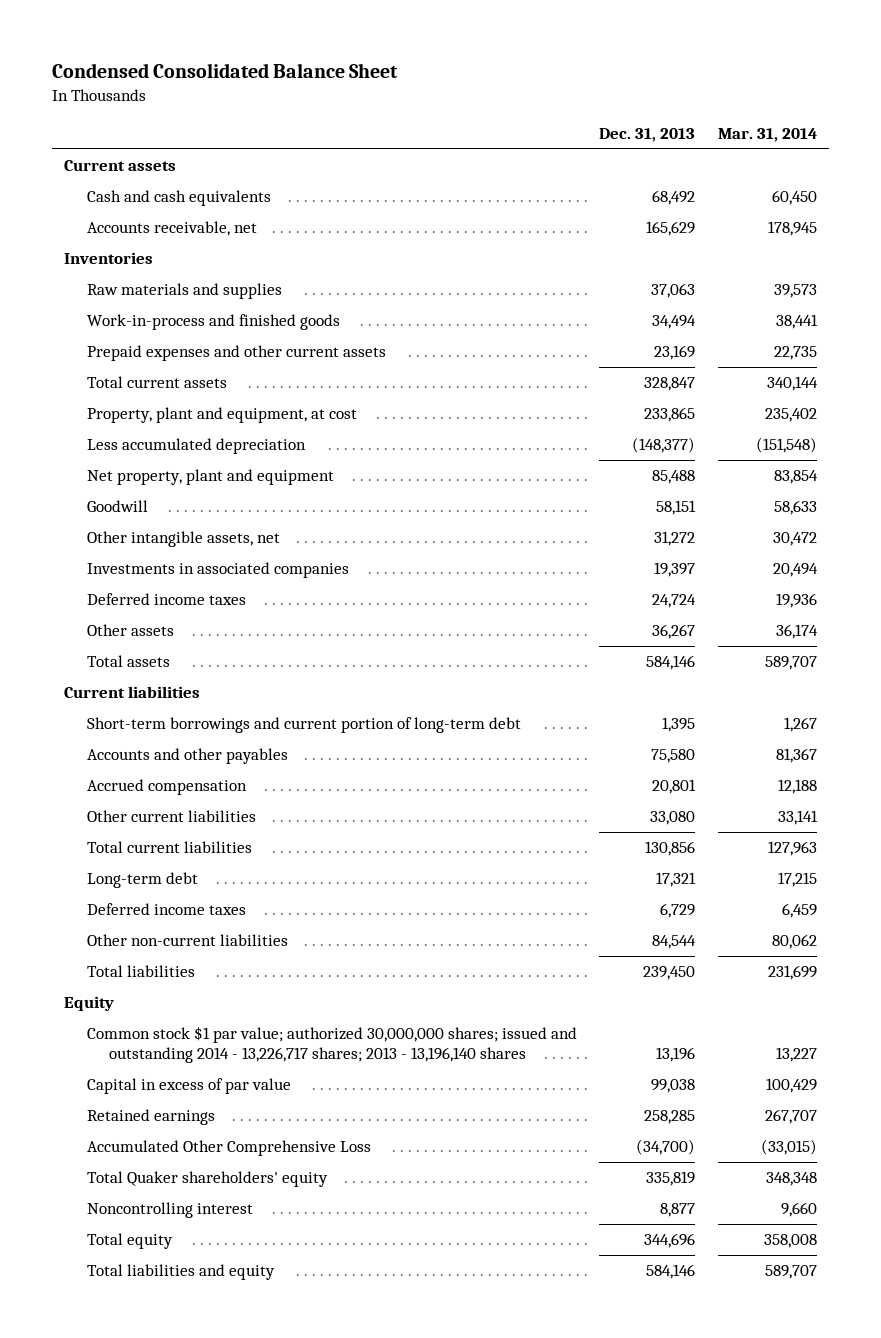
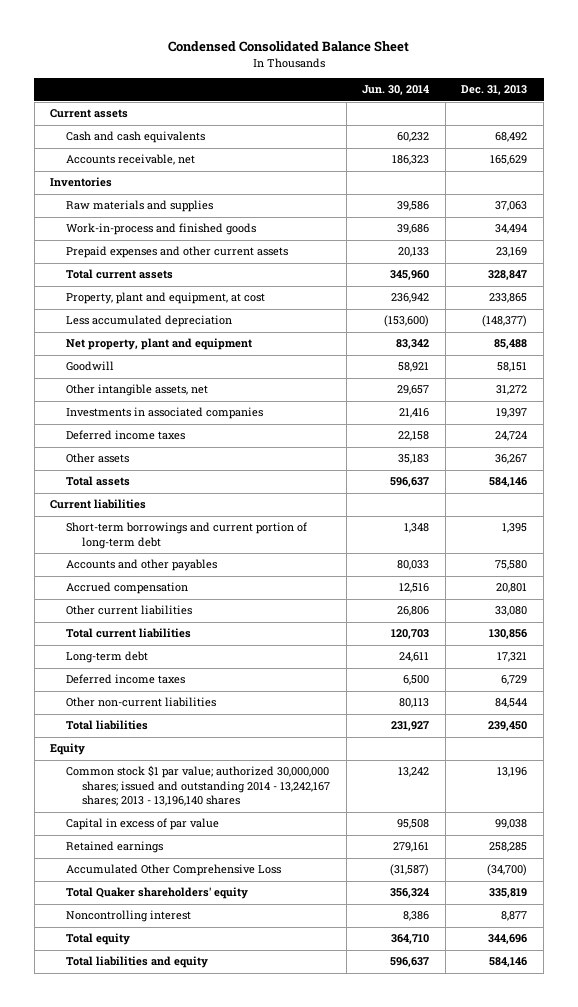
- | Dec. 31, 2013 | Mar. 31, 2014
+ | Jun. 30, 2014 | Dec. 31, 2013
- Common stock $1 par value; authorized 30,000,000 shares; issued and outstanding 2014 - 13,226,717 shares; 2013 - 13,196,140 shares | 13,196 | 13,227
+ Common stock $1 par value; authorized 30,000,000 shares; issued and outstanding 2014 - 13,242,167 shares; 2013 - 13,196,140 shares | 13,242 | 13,196

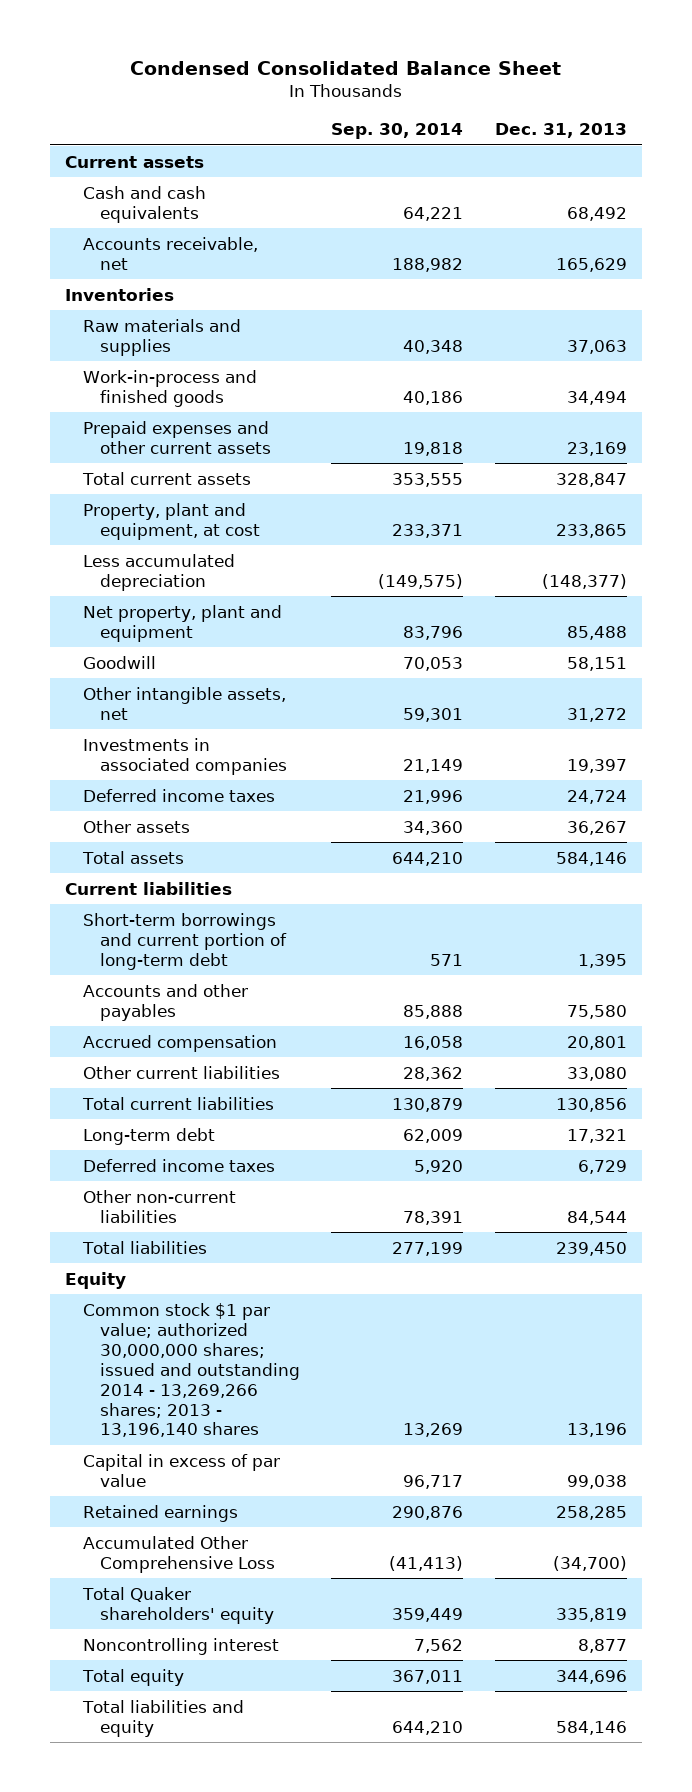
- | Jun. 30, 2014 | Dec. 31, 2013
+ | Sep. 30, 2014 | Dec. 31, 2013
- Common stock $1 par value; authorized 30,000,000 shares; issued and outstanding 2014 - 13,242,167 shares; 2013 - 13,196,140 shares | 13,242 | 13,196
+ Common stock $1 par value; authorized 30,000,000 shares; issued and outstanding 2014 - 13,269,266 shares; 2013 - 13,196,140 shares | 13,269 | 13,196

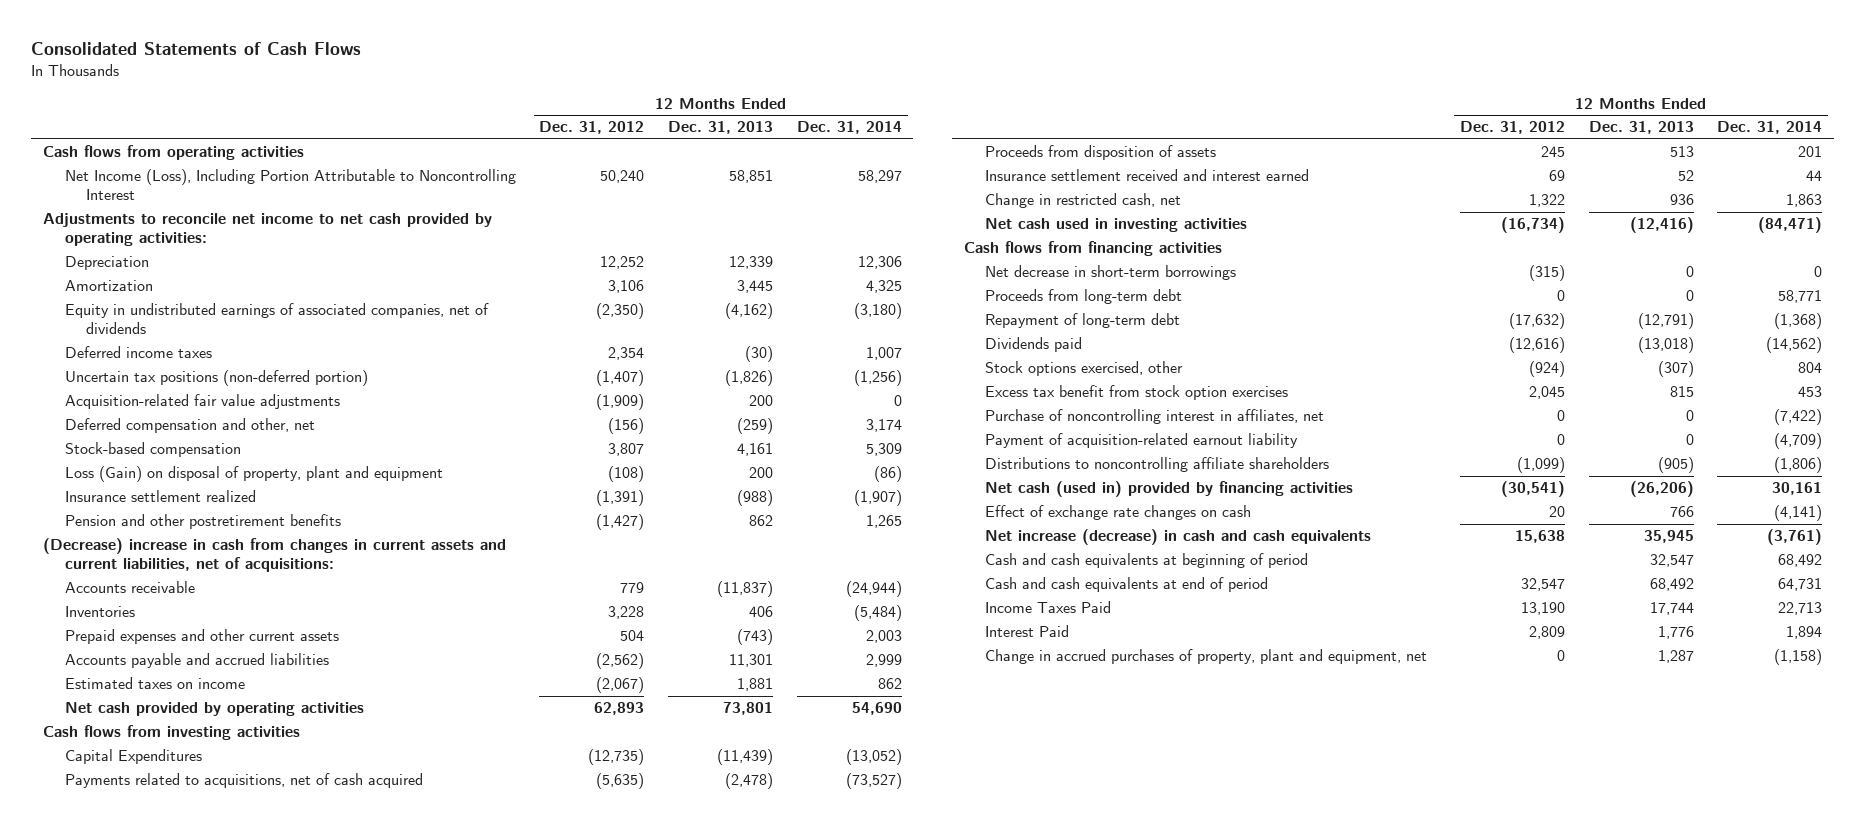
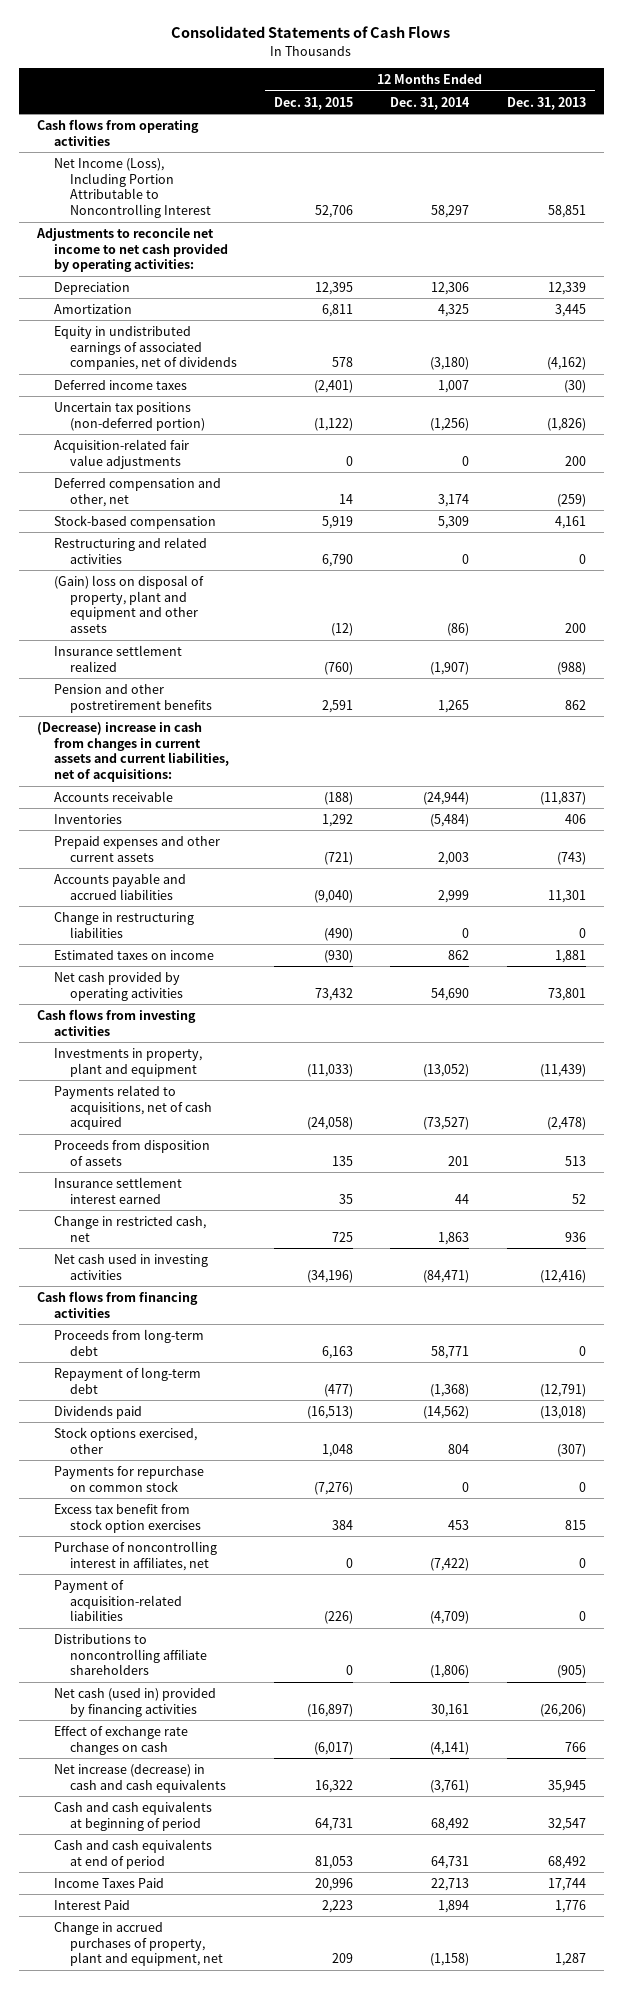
- | 12 Months Ended Dec. 31, 2012 | 12 Months Ended Dec. 31, 2013 | 12 Months Ended Dec. 31, 2014
+ | 12 Months Ended Dec. 31, 2015 | 12 Months Ended Dec. 31, 2014 | 12 Months Ended Dec. 31, 2013
- Loss (Gain) on disposal of property, plant and equipment | (108) | 200 | (86)
+ Restructuring and related activities | 6,790 | 0 | 0
+ (Gain) loss on disposal of property, plant and equipment and other assets | (12) | (86) | 200
+ Change in restructuring liabilities | (490) | 0 | 0
- Capital Expenditures | (12,735) | (11,439) | (13,052)
+ Investments in property, plant and equipment | (11,033) | (13,052) | (11,439)
- Insurance settlement received and interest earned | 69 | 52 | 44
+ Insurance settlement interest earned | 35 | 44 | 52
- Net decrease in short-term borrowings | (315) | 0 | 0
+ Payments for repurchase on common stock | (7,276) | 0 | 0
- Payment of acquisition-related earnout liability | 0 | 0 | (4,709)
+ Payment of acquisition-related liabilities | (226) | (4,709) | 0

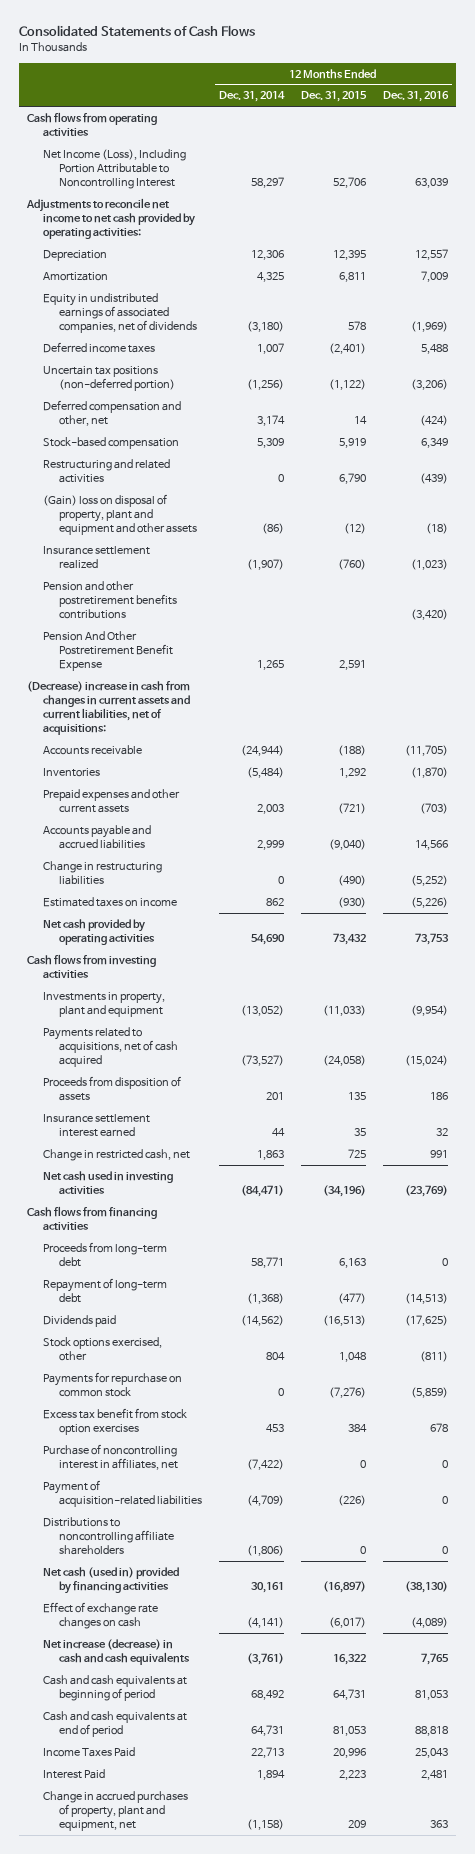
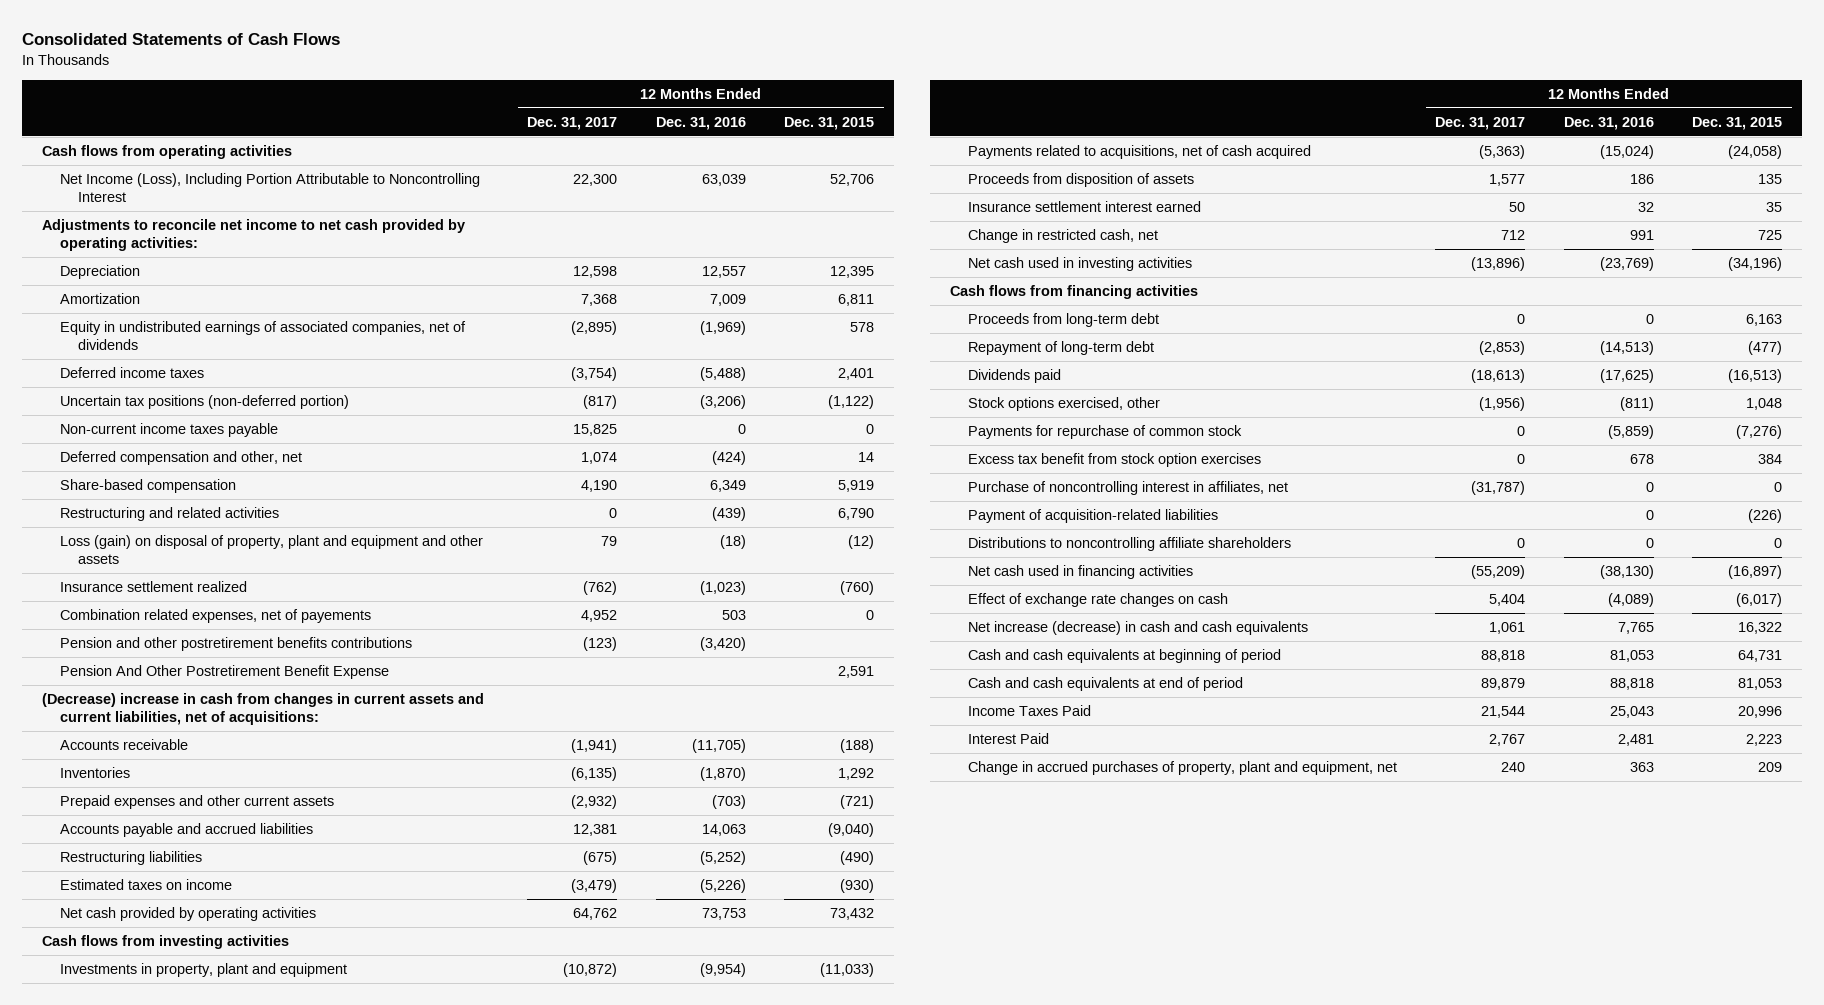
- | 12 Months Ended Dec. 31, 2014 | 12 Months Ended Dec. 31, 2015 | 12 Months Ended Dec. 31, 2016
+ | 12 Months Ended Dec. 31, 2017 | 12 Months Ended Dec. 31, 2016 | 12 Months Ended Dec. 31, 2015
- Deferred income taxes | 1,007 | (2,401) | 5,488
+ Deferred income taxes | (3,754) | (5,488) | 2,401
+ Non-current income taxes payable | 15,825 | 0 | 0
- Stock-based compensation | 5,309 | 5,919 | 6,349
+ Share-based compensation | 4,190 | 6,349 | 5,919
- (Gain) loss on disposal of property, plant and equipment and other assets | (86) | (12) | (18)
+ Loss (gain) on disposal of property, plant and equipment and other assets | 79 | (18) | (12)
+ Combination related expenses, net of payements | 4,952 | 503 | 0
- Accounts payable and accrued liabilities | 2,999 | (9,040) | 14,566
- Change in restructuring liabilities | 0 | (490) | (5,252)
+ Accounts payable and accrued liabilities | 12,381 | 14,063 | (9,040)
+ Restructuring liabilities | (675) | (5,252) | (490)
- Payments for repurchase on common stock | 0 | (7,276) | (5,859)
+ Payments for repurchase of common stock | 0 | (5,859) | (7,276)
- Net cash (used in) provided by financing activities | 30,161 | (16,897) | (38,130)
+ Net cash used in financing activities | (55,209) | (38,130) | (16,897)

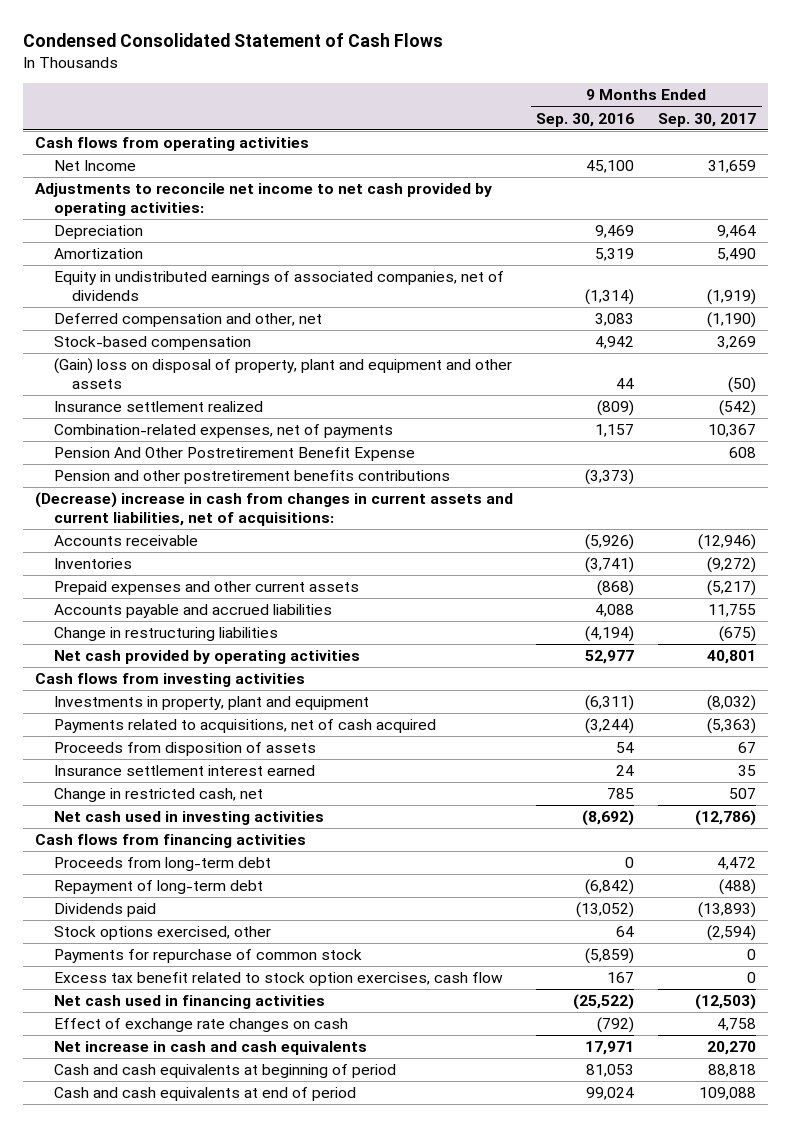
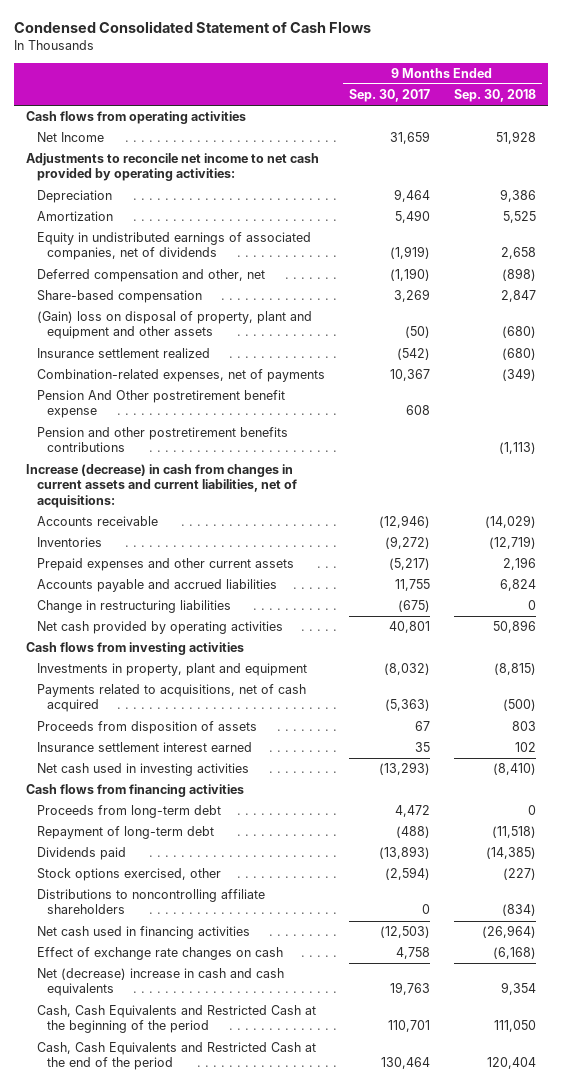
- | 9 Months Ended Sep. 30, 2016 | 9 Months Ended Sep. 30, 2017
+ | 9 Months Ended Sep. 30, 2017 | 9 Months Ended Sep. 30, 2018
- Stock-based compensation | 4,942 | 3,269
+ Share-based compensation | 3,269 | 2,847
- Pension And Other Postretirement Benefit Expense | | 608
+ Pension And Other postretirement benefit expense | 608 |
- (Decrease) increase in cash from changes in current assets and current liabilities, net of acquisitions:
+ Increase (decrease) in cash from changes in current assets and current liabilities, net of acquisitions:
- Change in restricted cash, net | 785 | 507
- Net cash used in investing activities | (8,692) | (12,786)
+ Net cash used in investing activities | (13,293) | (8,410)
- Payments for repurchase of common stock | (5,859) | 0
- Excess tax benefit related to stock option exercises, cash flow | 167 | 0
+ Distributions to noncontrolling affiliate shareholders | 0 | (834)
- Net increase in cash and cash equivalents | 17,971 | 20,270
- Cash and cash equivalents at beginning of period | 81,053 | 88,818
- Cash and cash equivalents at end of period | 99,024 | 109,088
+ Net (decrease) increase in cash and cash equivalents | 19,763 | 9,354
+ Cash, Cash Equivalents and Restricted Cash at the beginning of the period | 110,701 | 111,050
+ Cash, Cash Equivalents and Restricted Cash at the end of the period | 130,464 | 120,404

